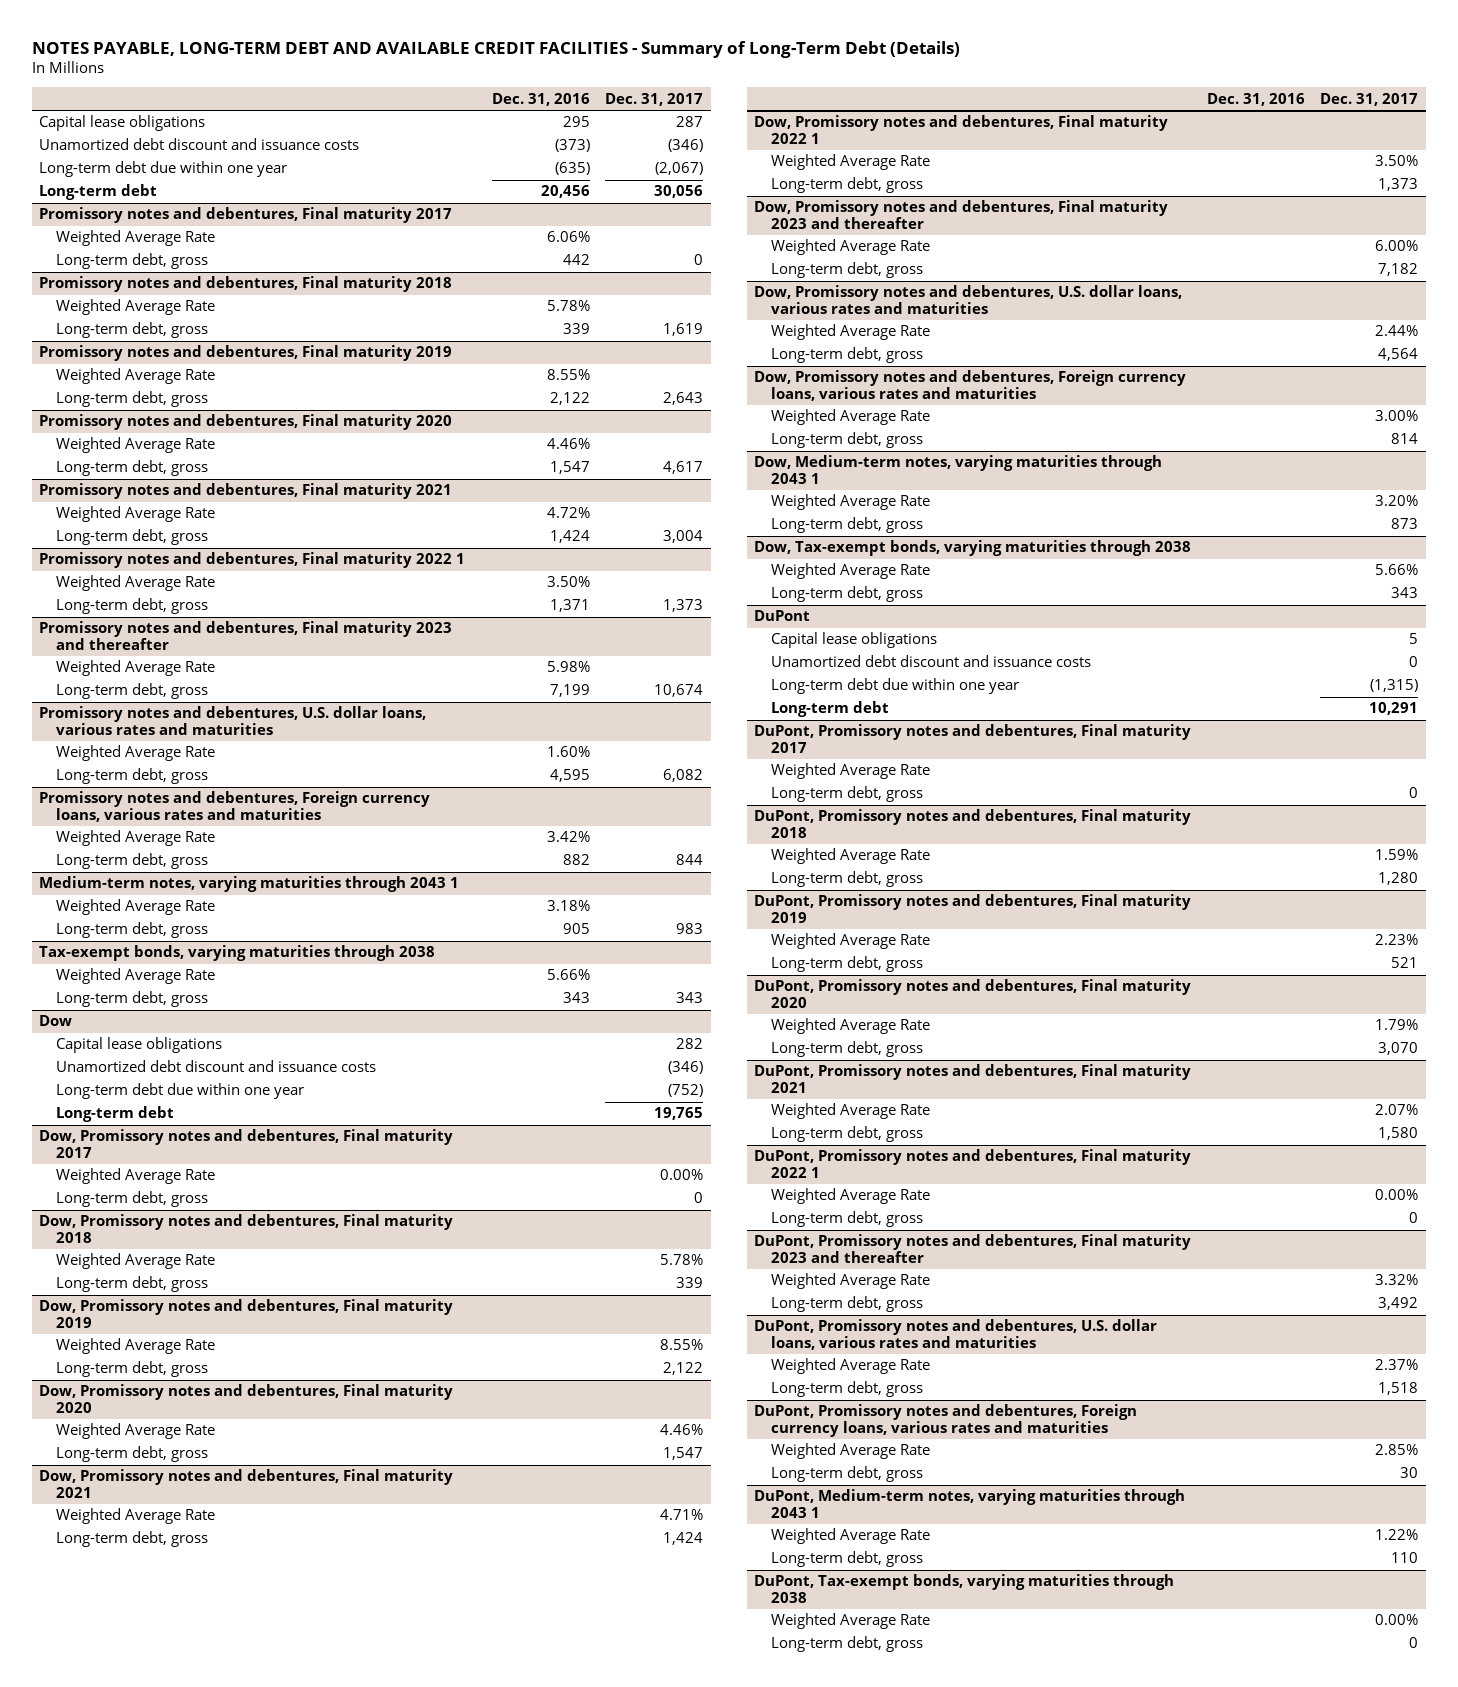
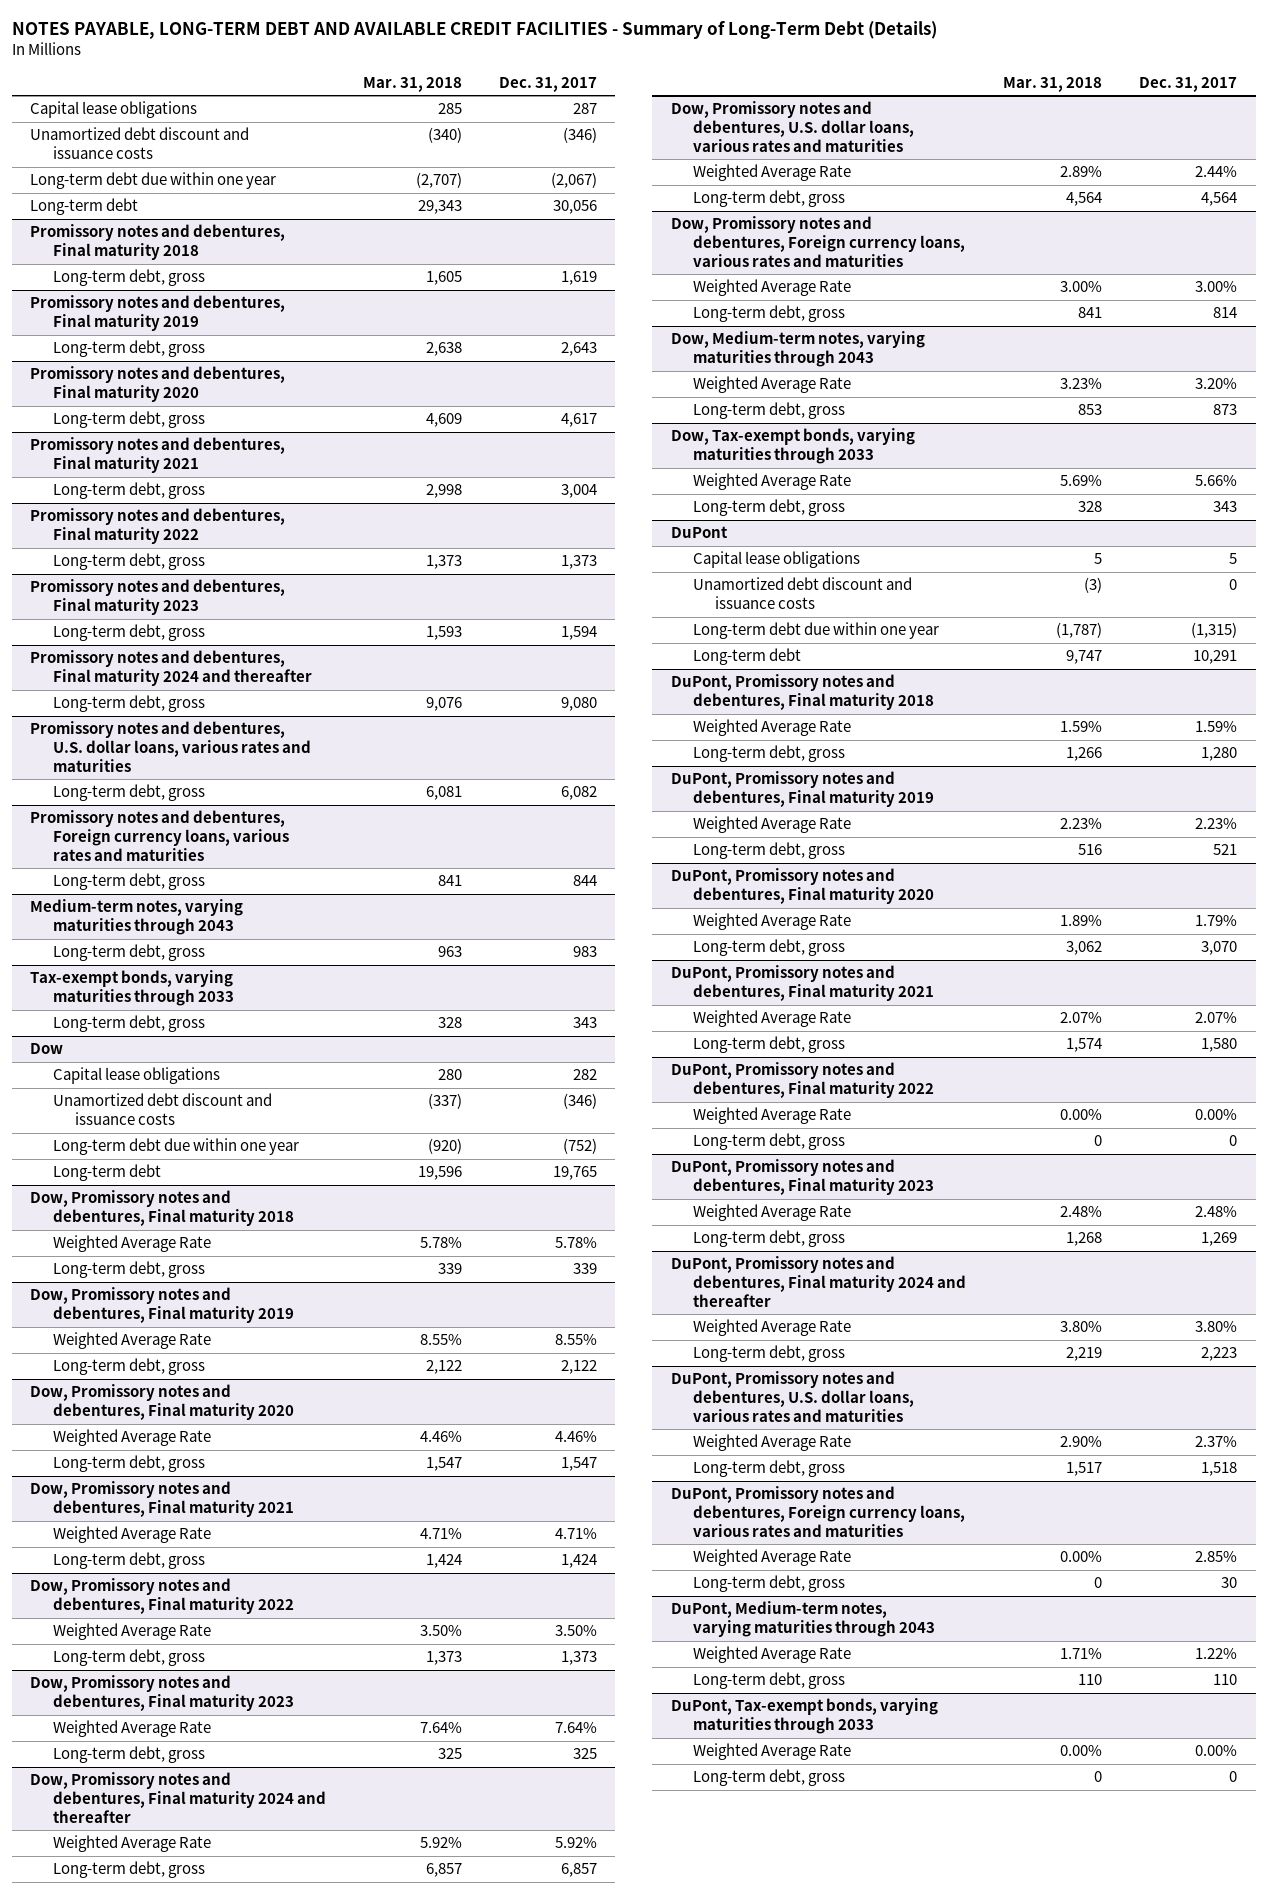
- | Dec. 31, 2016 | Dec. 31, 2017
+ | Mar. 31, 2018 | Dec. 31, 2017
- Promissory notes and debentures, Final maturity 2017
- Weighted Average Rate | 6.06% |
- Long-term debt, gross | 442 | 0
@ Promissory notes and debentures, Final maturity 2018
- Weighted Average Rate | 5.78% |
@ Promissory notes and debentures, Final maturity 2019
- Weighted Average Rate | 8.55% |
@ Promissory notes and debentures, Final maturity 2020
- Weighted Average Rate | 4.46% |
@ Promissory notes and debentures, Final maturity 2021
- Weighted Average Rate | 4.72% |
- Promissory notes and debentures, Final maturity 2022 1
- Weighted Average Rate | 3.50% |
+ Promissory notes and debentures, Final maturity 2022
- Promissory notes and debentures, Final maturity 2023 and thereafter
- Weighted Average Rate | 5.98% |
- Long-term debt, gross | 7,199 | 10,674
+ Promissory notes and debentures, Final maturity 2023
+ Long-term debt, gross | 1,593 | 1,594
+ Promissory notes and debentures, Final maturity 2024 and thereafter
+ Long-term debt, gross | 9,076 | 9,080
@ Promissory notes and debentures, U.S. dollar loans, various rates and maturities
- Weighted Average Rate | 1.60% |
@ Promissory notes and debentures, Foreign currency loans, various rates and maturities
- Weighted Average Rate | 3.42% |
- Medium-term notes, varying maturities through 2043 1
- Weighted Average Rate | 3.18% |
+ Medium-term notes, varying maturities through 2043
- Tax-exempt bonds, varying maturities through 2038
- Weighted Average Rate | 5.66% |
+ Tax-exempt bonds, varying maturities through 2033
- Dow, Promissory notes and debentures, Final maturity 2017
- Weighted Average Rate | | 0.00%
- Long-term debt, gross | | 0
- Dow, Promissory notes and debentures, Final maturity 2022 1
+ Dow, Promissory notes and debentures, Final maturity 2022
- Dow, Promissory notes and debentures, Final maturity 2023 and thereafter
- Weighted Average Rate | | 6.00%
- Long-term debt, gross | | 7,182
+ Dow, Promissory notes and debentures, Final maturity 2023
+ Weighted Average Rate | 7.64% | 7.64%
+ Long-term debt, gross | 325 | 325
+ Dow, Promissory notes and debentures, Final maturity 2024 and thereafter
+ Weighted Average Rate | 5.92% | 5.92%
+ Long-term debt, gross | 6,857 | 6,857
- Dow, Medium-term notes, varying maturities through 2043 1
+ Dow, Medium-term notes, varying maturities through 2043
- Dow, Tax-exempt bonds, varying maturities through 2038
+ Dow, Tax-exempt bonds, varying maturities through 2033
- DuPont, Promissory notes and debentures, Final maturity 2017
- Weighted Average Rate
- Long-term debt, gross | | 0
- DuPont, Promissory notes and debentures, Final maturity 2022 1
+ DuPont, Promissory notes and debentures, Final maturity 2022
- DuPont, Promissory notes and debentures, Final maturity 2023 and thereafter
- Weighted Average Rate | | 3.32%
- Long-term debt, gross | | 3,492
+ DuPont, Promissory notes and debentures, Final maturity 2023
+ Weighted Average Rate | 2.48% | 2.48%
+ Long-term debt, gross | 1,268 | 1,269
+ DuPont, Promissory notes and debentures, Final maturity 2024 and thereafter
+ Weighted Average Rate | 3.80% | 3.80%
+ Long-term debt, gross | 2,219 | 2,223
- DuPont, Medium-term notes, varying maturities through 2043 1
+ DuPont, Medium-term notes, varying maturities through 2043
- DuPont, Tax-exempt bonds, varying maturities through 2038
+ DuPont, Tax-exempt bonds, varying maturities through 2033

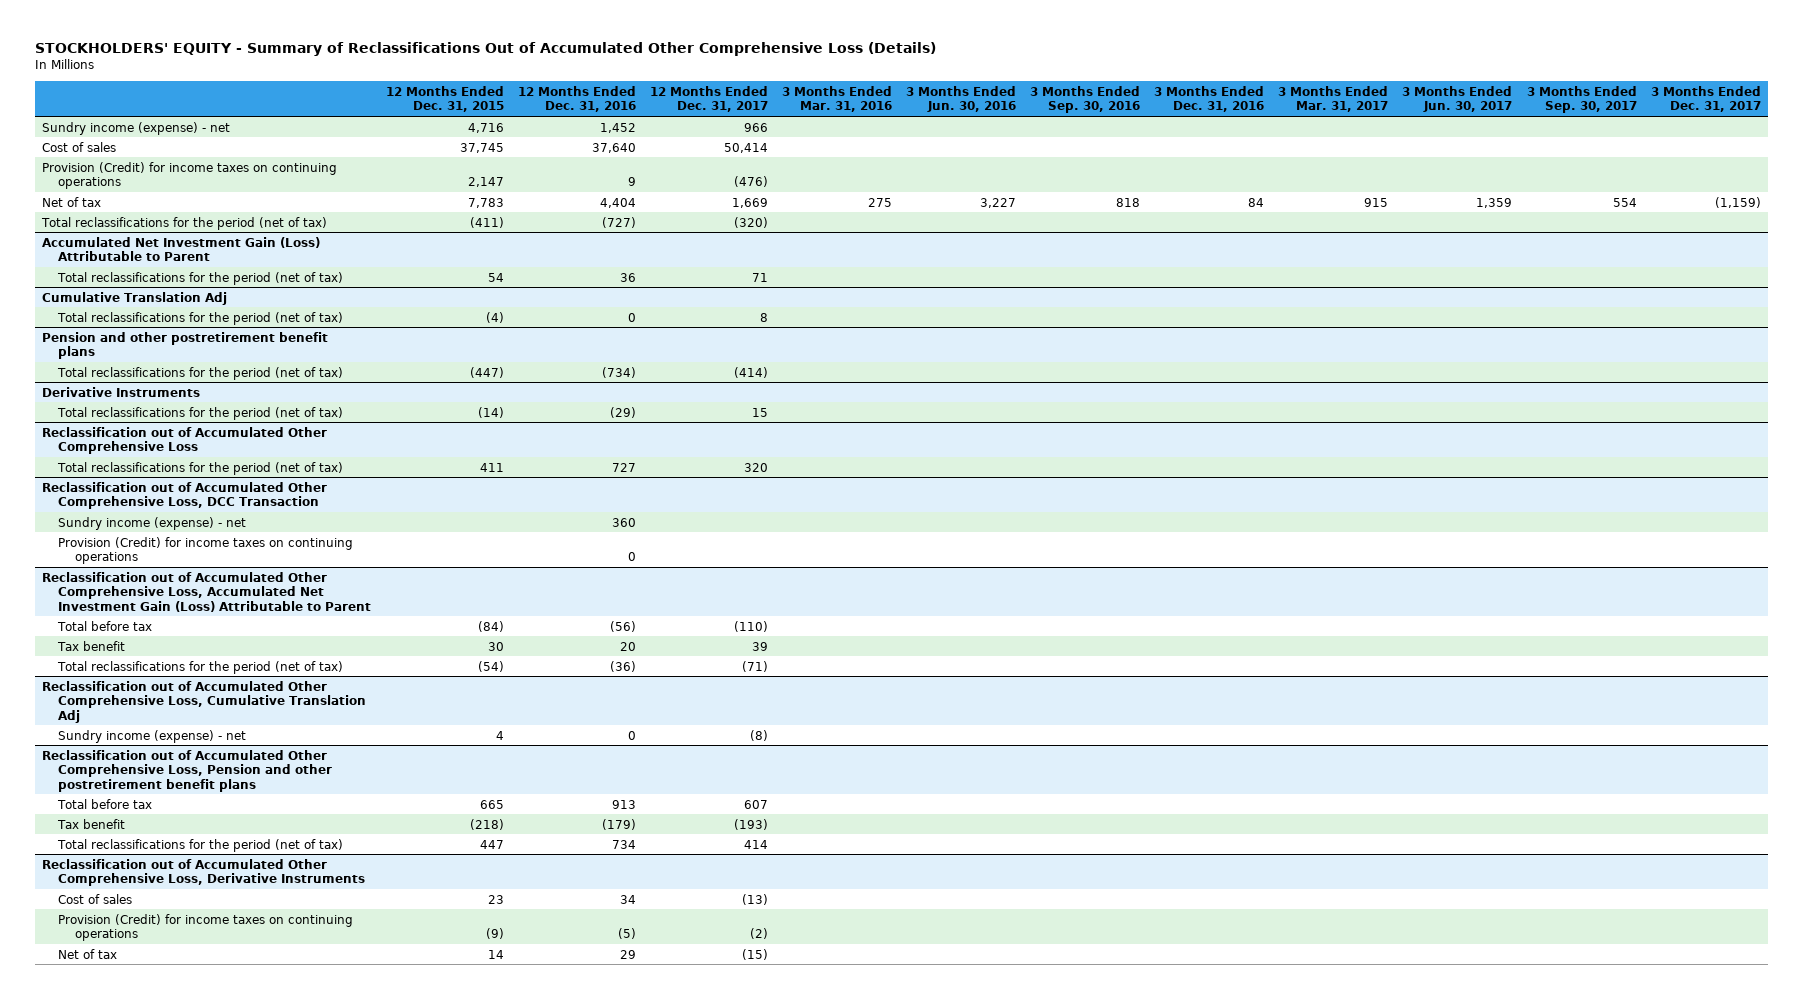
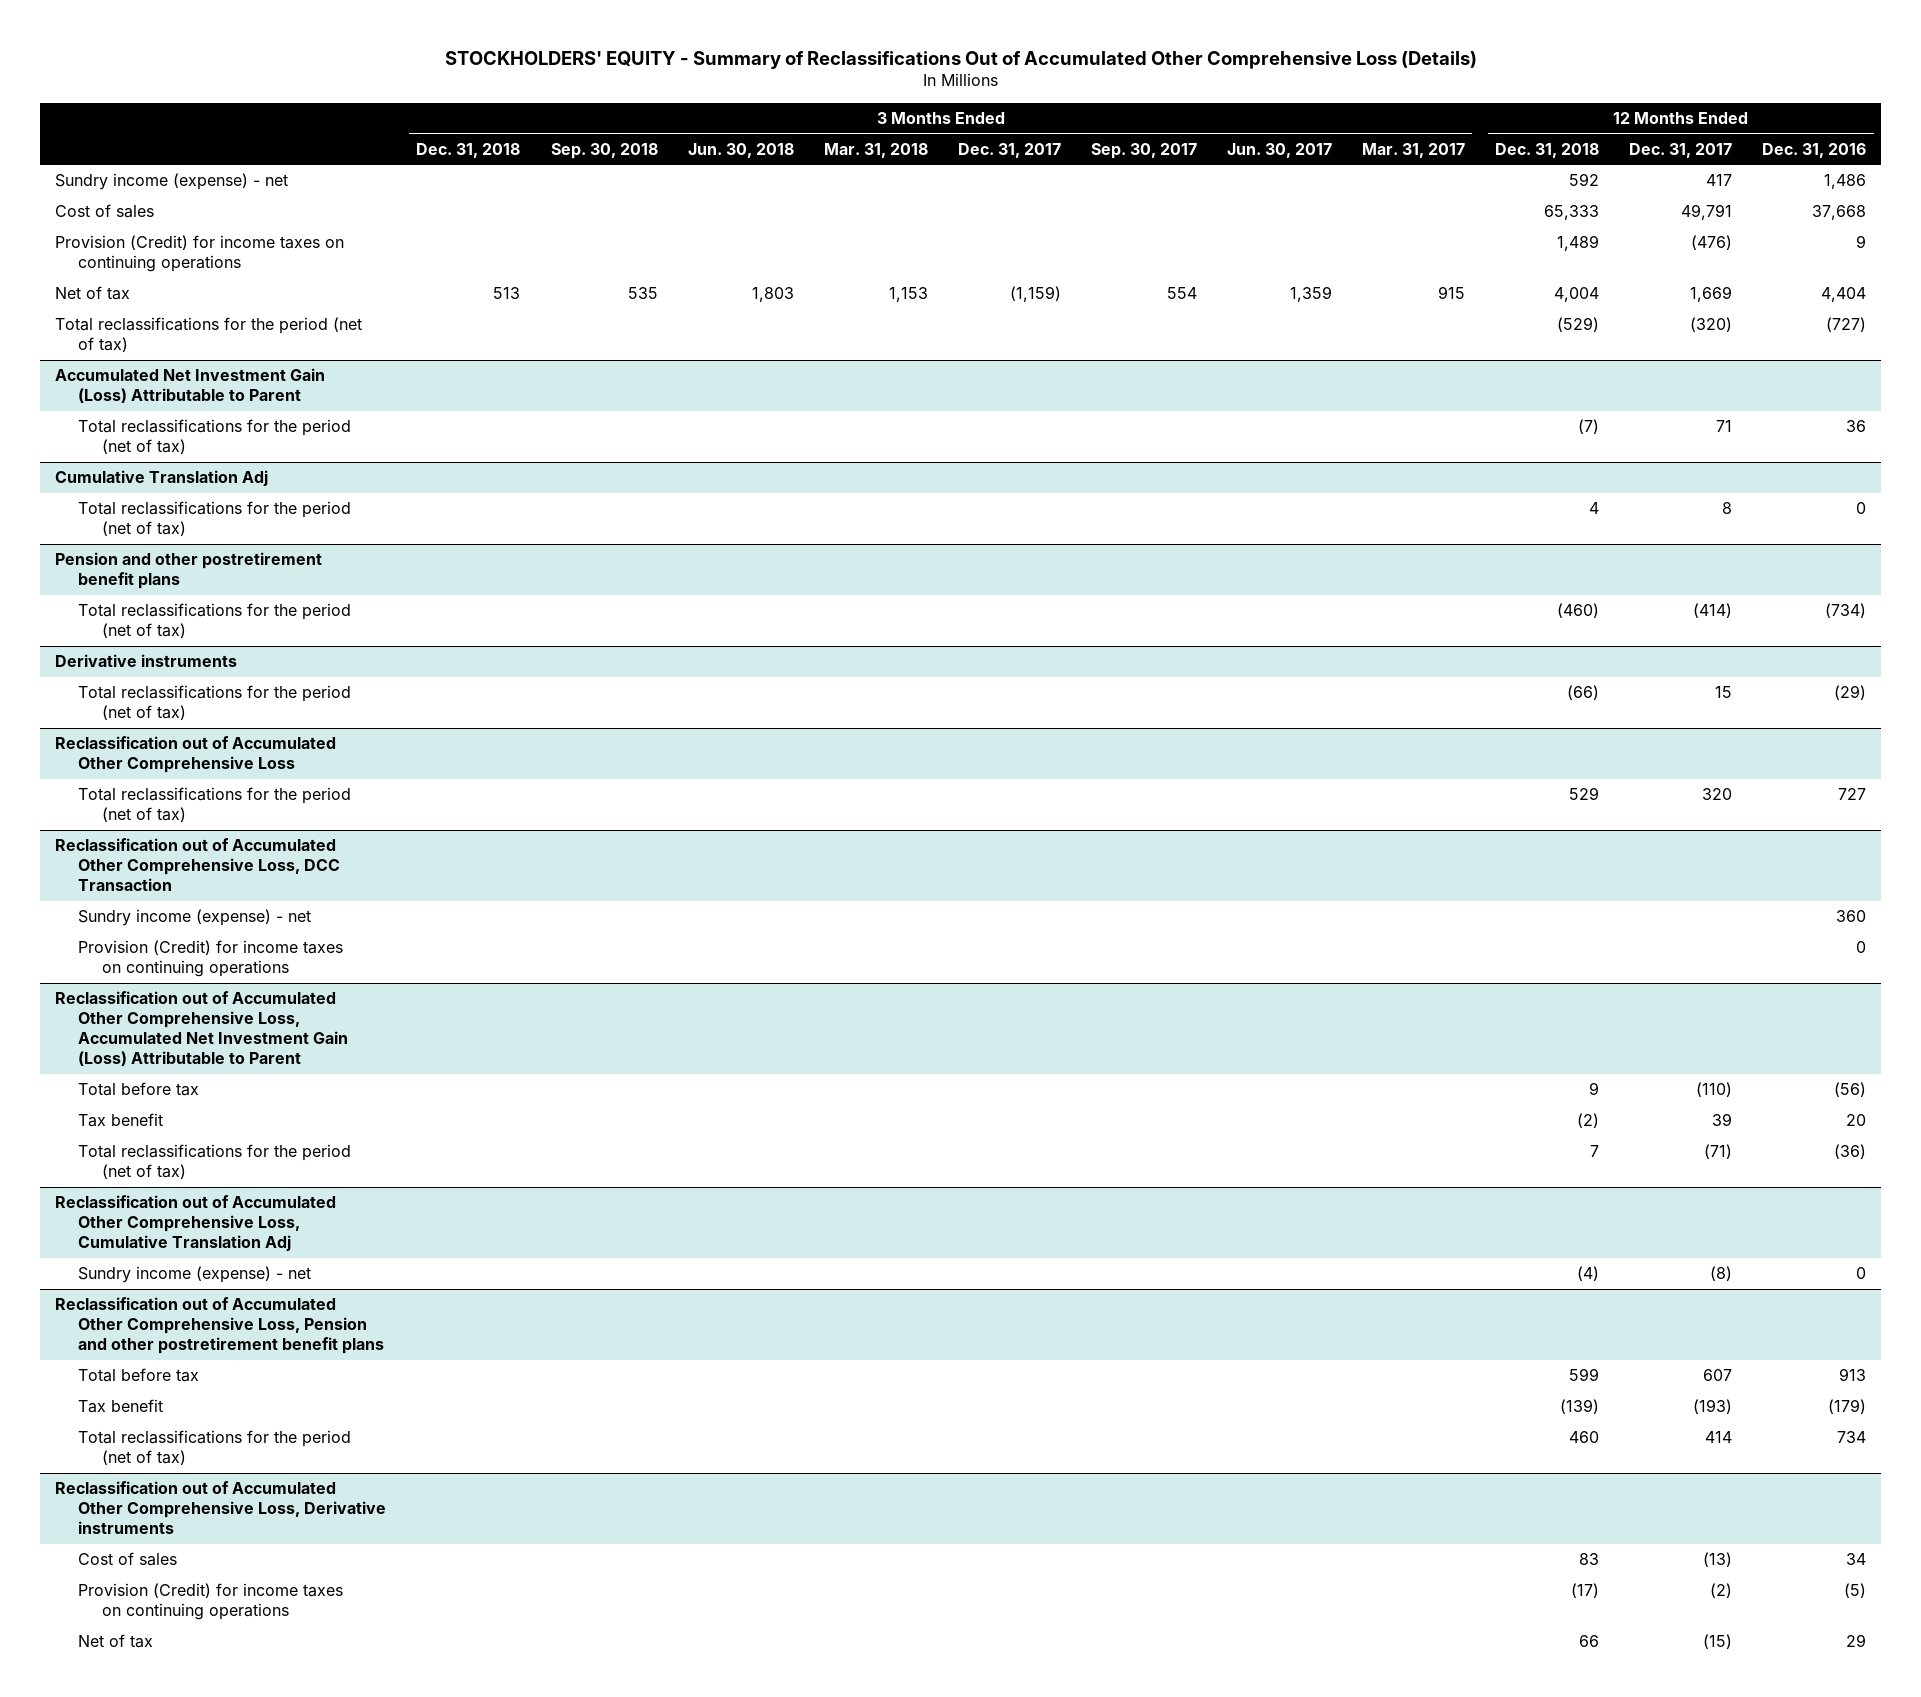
- | 12 Months Ended Dec. 31, 2015 | 12 Months Ended Dec. 31, 2016 | 12 Months Ended Dec. 31, 2017 | 3 Months Ended Mar. 31, 2016 | 3 Months Ended Jun. 30, 2016 | 3 Months Ended Sep. 30, 2016 | 3 Months Ended Dec. 31, 2016 | 3 Months Ended Mar. 31, 2017 | 3 Months Ended Jun. 30, 2017 | 3 Months Ended Sep. 30, 2017 | 3 Months Ended Dec. 31, 2017
+ | 3 Months Ended Dec. 31, 2018 | 3 Months Ended Sep. 30, 2018 | 3 Months Ended Jun. 30, 2018 | 3 Months Ended Mar. 31, 2018 | 3 Months Ended Dec. 31, 2017 | 3 Months Ended Sep. 30, 2017 | 3 Months Ended Jun. 30, 2017 | 3 Months Ended Mar. 31, 2017 | 12 Months Ended Dec. 31, 2018 | 12 Months Ended Dec. 31, 2017 | 12 Months Ended Dec. 31, 2016
- Sundry income (expense) - net | 4,716 | 1,452 | 966 | | | | | | | |
- Cost of sales | 37,745 | 37,640 | 50,414 | | | | | | | |
+ Sundry income (expense) - net | | | | | | | | | 592 | 417 | 1,486
+ Cost of sales | | | | | | | | | 65,333 | 49,791 | 37,668
- Derivative Instruments
+ Derivative instruments
- Reclassification out of Accumulated Other Comprehensive Loss, Derivative Instruments
+ Reclassification out of Accumulated Other Comprehensive Loss, Derivative instruments

